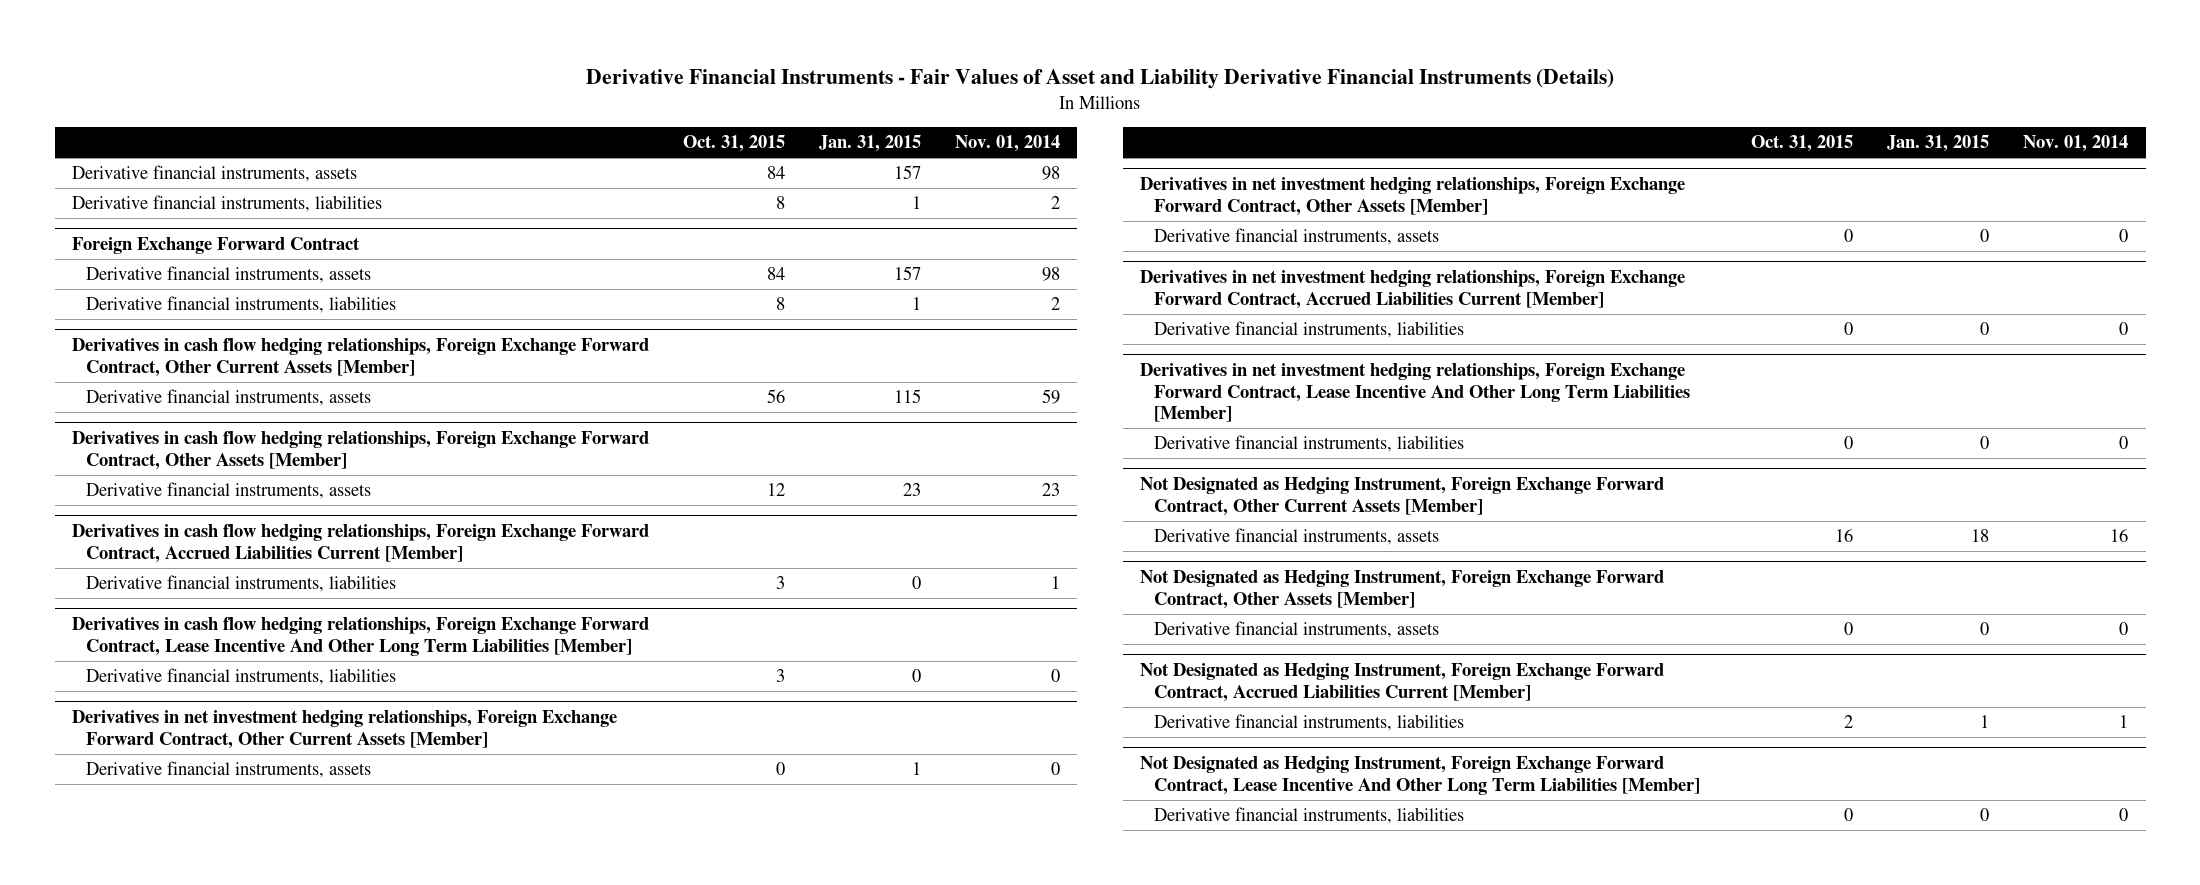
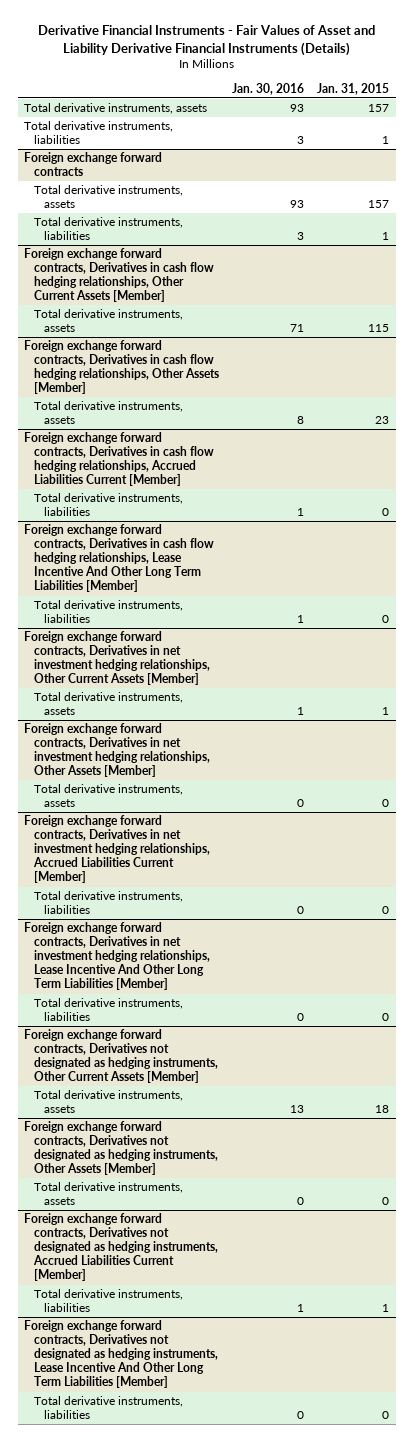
- | Oct. 31, 2015 | Jan. 31, 2015 | Nov. 01, 2014
+ | Jan. 30, 2016 | Jan. 31, 2015
- Derivative financial instruments, assets | 84 | 157 | 98
- Derivative financial instruments, liabilities | 8 | 1 | 2
- Foreign Exchange Forward Contract
- Derivative financial instruments, assets | 84 | 157 | 98
- Derivative financial instruments, liabilities | 8 | 1 | 2
- Derivatives in cash flow hedging relationships, Foreign Exchange Forward Contract, Other Current Assets [Member]
- Derivative financial instruments, assets | 56 | 115 | 59
- Derivatives in cash flow hedging relationships, Foreign Exchange Forward Contract, Other Assets [Member]
- Derivative financial instruments, assets | 12 | 23 | 23
- Derivatives in cash flow hedging relationships, Foreign Exchange Forward Contract, Accrued Liabilities Current [Member]
- Derivative financial instruments, liabilities | 3 | 0 | 1
- Derivatives in cash flow hedging relationships, Foreign Exchange Forward Contract, Lease Incentive And Other Long Term Liabilities [Member]
- Derivative financial instruments, liabilities | 3 | 0 | 0
- Derivatives in net investment hedging relationships, Foreign Exchange Forward Contract, Other Current Assets [Member]
- Derivative financial instruments, assets | 0 | 1 | 0
- Derivatives in net investment hedging relationships, Foreign Exchange Forward Contract, Other Assets [Member]
- Derivative financial instruments, assets | 0 | 0 | 0
- Derivatives in net investment hedging relationships, Foreign Exchange Forward Contract, Accrued Liabilities Current [Member]
- Derivative financial instruments, liabilities | 0 | 0 | 0
- Derivatives in net investment hedging relationships, Foreign Exchange Forward Contract, Lease Incentive And Other Long Term Liabilities [Member]
- Derivative financial instruments, liabilities | 0 | 0 | 0
- Not Designated as Hedging Instrument, Foreign Exchange Forward Contract, Other Current Assets [Member]
- Derivative financial instruments, assets | 16 | 18 | 16
- Not Designated as Hedging Instrument, Foreign Exchange Forward Contract, Other Assets [Member]
- Derivative financial instruments, assets | 0 | 0 | 0
- Not Designated as Hedging Instrument, Foreign Exchange Forward Contract, Accrued Liabilities Current [Member]
- Derivative financial instruments, liabilities | 2 | 1 | 1
- Not Designated as Hedging Instrument, Foreign Exchange Forward Contract, Lease Incentive And Other Long Term Liabilities [Member]
- Derivative financial instruments, liabilities | 0 | 0 | 0
+ Total derivative instruments, assets | 93 | 157
+ Total derivative instruments, liabilities | 3 | 1
+ Foreign exchange forward contracts
+ Total derivative instruments, assets | 93 | 157
+ Total derivative instruments, liabilities | 3 | 1
+ Foreign exchange forward contracts, Derivatives in cash flow hedging relationships, Other Current Assets [Member]
+ Total derivative instruments, assets | 71 | 115
+ Foreign exchange forward contracts, Derivatives in cash flow hedging relationships, Other Assets [Member]
+ Total derivative instruments, assets | 8 | 23
+ Foreign exchange forward contracts, Derivatives in cash flow hedging relationships, Accrued Liabilities Current [Member]
+ Total derivative instruments, liabilities | 1 | 0
+ Foreign exchange forward contracts, Derivatives in cash flow hedging relationships, Lease Incentive And Other Long Term Liabilities [Member]
+ Total derivative instruments, liabilities | 1 | 0
+ Foreign exchange forward contracts, Derivatives in net investment hedging relationships, Other Current Assets [Member]
+ Total derivative instruments, assets | 1 | 1
+ Foreign exchange forward contracts, Derivatives in net investment hedging relationships, Other Assets [Member]
+ Total derivative instruments, assets | 0 | 0
+ Foreign exchange forward contracts, Derivatives in net investment hedging relationships, Accrued Liabilities Current [Member]
+ Total derivative instruments, liabilities | 0 | 0
+ Foreign exchange forward contracts, Derivatives in net investment hedging relationships, Lease Incentive And Other Long Term Liabilities [Member]
+ Total derivative instruments, liabilities | 0 | 0
+ Foreign exchange forward contracts, Derivatives not designated as hedging instruments, Other Current Assets [Member]
+ Total derivative instruments, assets | 13 | 18
+ Foreign exchange forward contracts, Derivatives not designated as hedging instruments, Other Assets [Member]
+ Total derivative instruments, assets | 0 | 0
+ Foreign exchange forward contracts, Derivatives not designated as hedging instruments, Accrued Liabilities Current [Member]
+ Total derivative instruments, liabilities | 1 | 1
+ Foreign exchange forward contracts, Derivatives not designated as hedging instruments, Lease Incentive And Other Long Term Liabilities [Member]
+ Total derivative instruments, liabilities | 0 | 0

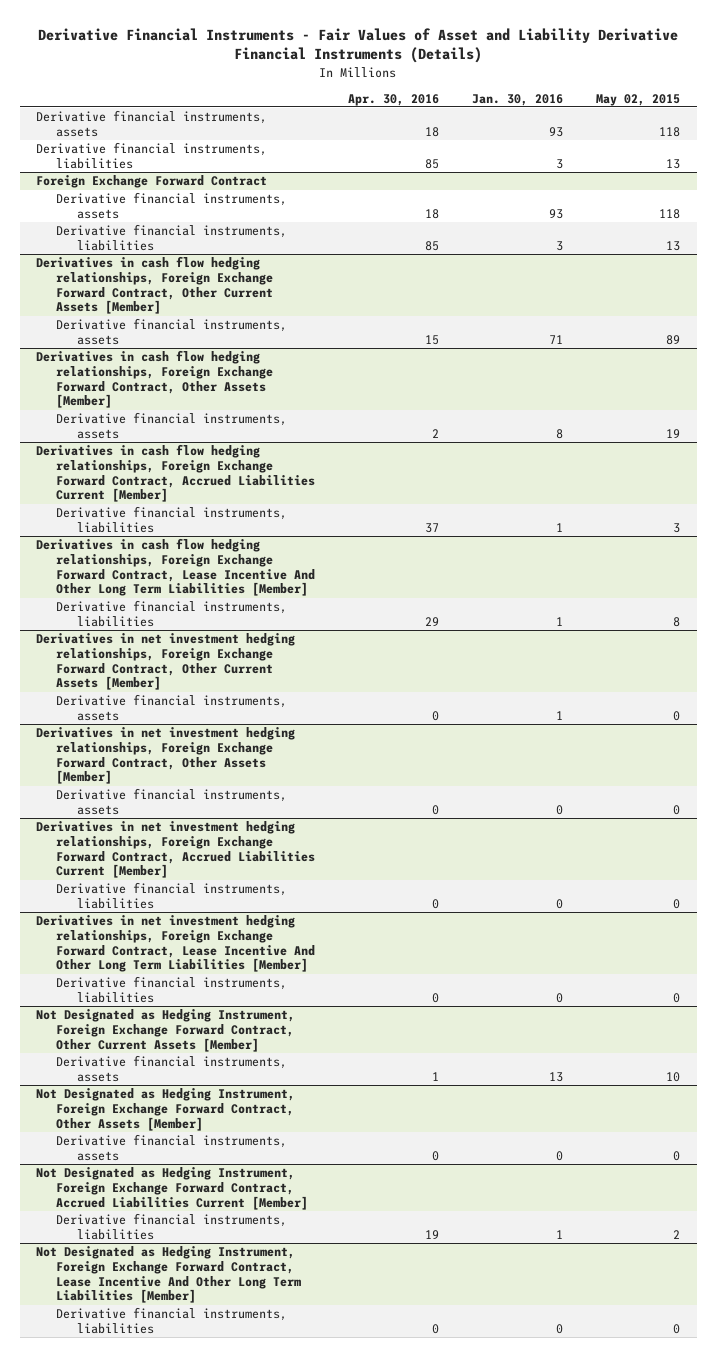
- | Jan. 30, 2016 | Jan. 31, 2015
+ | Apr. 30, 2016 | Jan. 30, 2016 | May 02, 2015
- Total derivative instruments, assets | 93 | 157
- Total derivative instruments, liabilities | 3 | 1
- Foreign exchange forward contracts
- Total derivative instruments, assets | 93 | 157
- Total derivative instruments, liabilities | 3 | 1
- Foreign exchange forward contracts, Derivatives in cash flow hedging relationships, Other Current Assets [Member]
- Total derivative instruments, assets | 71 | 115
- Foreign exchange forward contracts, Derivatives in cash flow hedging relationships, Other Assets [Member]
- Total derivative instruments, assets | 8 | 23
- Foreign exchange forward contracts, Derivatives in cash flow hedging relationships, Accrued Liabilities Current [Member]
- Total derivative instruments, liabilities | 1 | 0
- Foreign exchange forward contracts, Derivatives in cash flow hedging relationships, Lease Incentive And Other Long Term Liabilities [Member]
- Total derivative instruments, liabilities | 1 | 0
- Foreign exchange forward contracts, Derivatives in net investment hedging relationships, Other Current Assets [Member]
- Total derivative instruments, assets | 1 | 1
- Foreign exchange forward contracts, Derivatives in net investment hedging relationships, Other Assets [Member]
- Total derivative instruments, assets | 0 | 0
- Foreign exchange forward contracts, Derivatives in net investment hedging relationships, Accrued Liabilities Current [Member]
- Total derivative instruments, liabilities | 0 | 0
- Foreign exchange forward contracts, Derivatives in net investment hedging relationships, Lease Incentive And Other Long Term Liabilities [Member]
- Total derivative instruments, liabilities | 0 | 0
- Foreign exchange forward contracts, Derivatives not designated as hedging instruments, Other Current Assets [Member]
- Total derivative instruments, assets | 13 | 18
- Foreign exchange forward contracts, Derivatives not designated as hedging instruments, Other Assets [Member]
- Total derivative instruments, assets | 0 | 0
- Foreign exchange forward contracts, Derivatives not designated as hedging instruments, Accrued Liabilities Current [Member]
- Total derivative instruments, liabilities | 1 | 1
- Foreign exchange forward contracts, Derivatives not designated as hedging instruments, Lease Incentive And Other Long Term Liabilities [Member]
- Total derivative instruments, liabilities | 0 | 0
+ Derivative financial instruments, assets | 18 | 93 | 118
+ Derivative financial instruments, liabilities | 85 | 3 | 13
+ Foreign Exchange Forward Contract
+ Derivative financial instruments, assets | 18 | 93 | 118
+ Derivative financial instruments, liabilities | 85 | 3 | 13
+ Derivatives in cash flow hedging relationships, Foreign Exchange Forward Contract, Other Current Assets [Member]
+ Derivative financial instruments, assets | 15 | 71 | 89
+ Derivatives in cash flow hedging relationships, Foreign Exchange Forward Contract, Other Assets [Member]
+ Derivative financial instruments, assets | 2 | 8 | 19
+ Derivatives in cash flow hedging relationships, Foreign Exchange Forward Contract, Accrued Liabilities Current [Member]
+ Derivative financial instruments, liabilities | 37 | 1 | 3
+ Derivatives in cash flow hedging relationships, Foreign Exchange Forward Contract, Lease Incentive And Other Long Term Liabilities [Member]
+ Derivative financial instruments, liabilities | 29 | 1 | 8
+ Derivatives in net investment hedging relationships, Foreign Exchange Forward Contract, Other Current Assets [Member]
+ Derivative financial instruments, assets | 0 | 1 | 0
+ Derivatives in net investment hedging relationships, Foreign Exchange Forward Contract, Other Assets [Member]
+ Derivative financial instruments, assets | 0 | 0 | 0
+ Derivatives in net investment hedging relationships, Foreign Exchange Forward Contract, Accrued Liabilities Current [Member]
+ Derivative financial instruments, liabilities | 0 | 0 | 0
+ Derivatives in net investment hedging relationships, Foreign Exchange Forward Contract, Lease Incentive And Other Long Term Liabilities [Member]
+ Derivative financial instruments, liabilities | 0 | 0 | 0
+ Not Designated as Hedging Instrument, Foreign Exchange Forward Contract, Other Current Assets [Member]
+ Derivative financial instruments, assets | 1 | 13 | 10
+ Not Designated as Hedging Instrument, Foreign Exchange Forward Contract, Other Assets [Member]
+ Derivative financial instruments, assets | 0 | 0 | 0
+ Not Designated as Hedging Instrument, Foreign Exchange Forward Contract, Accrued Liabilities Current [Member]
+ Derivative financial instruments, liabilities | 19 | 1 | 2
+ Not Designated as Hedging Instrument, Foreign Exchange Forward Contract, Lease Incentive And Other Long Term Liabilities [Member]
+ Derivative financial instruments, liabilities | 0 | 0 | 0

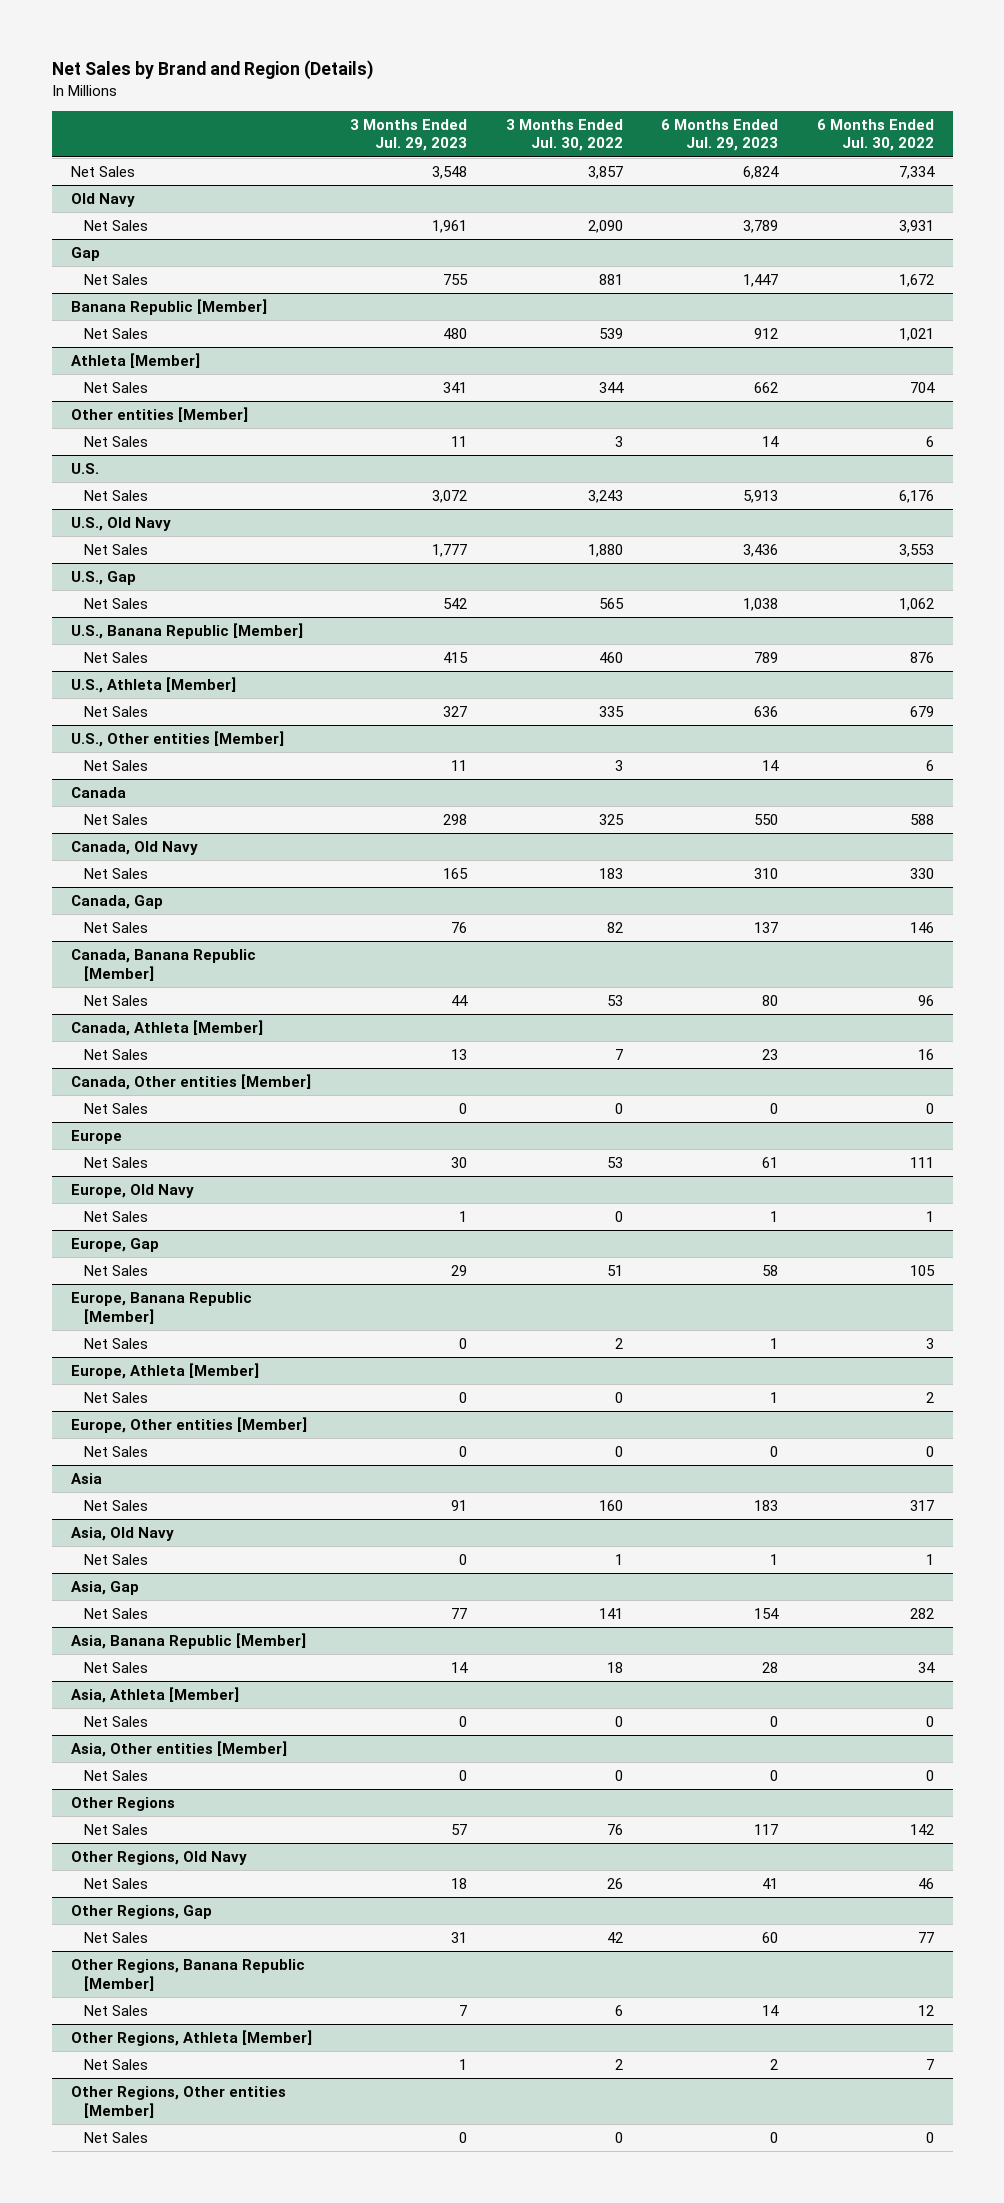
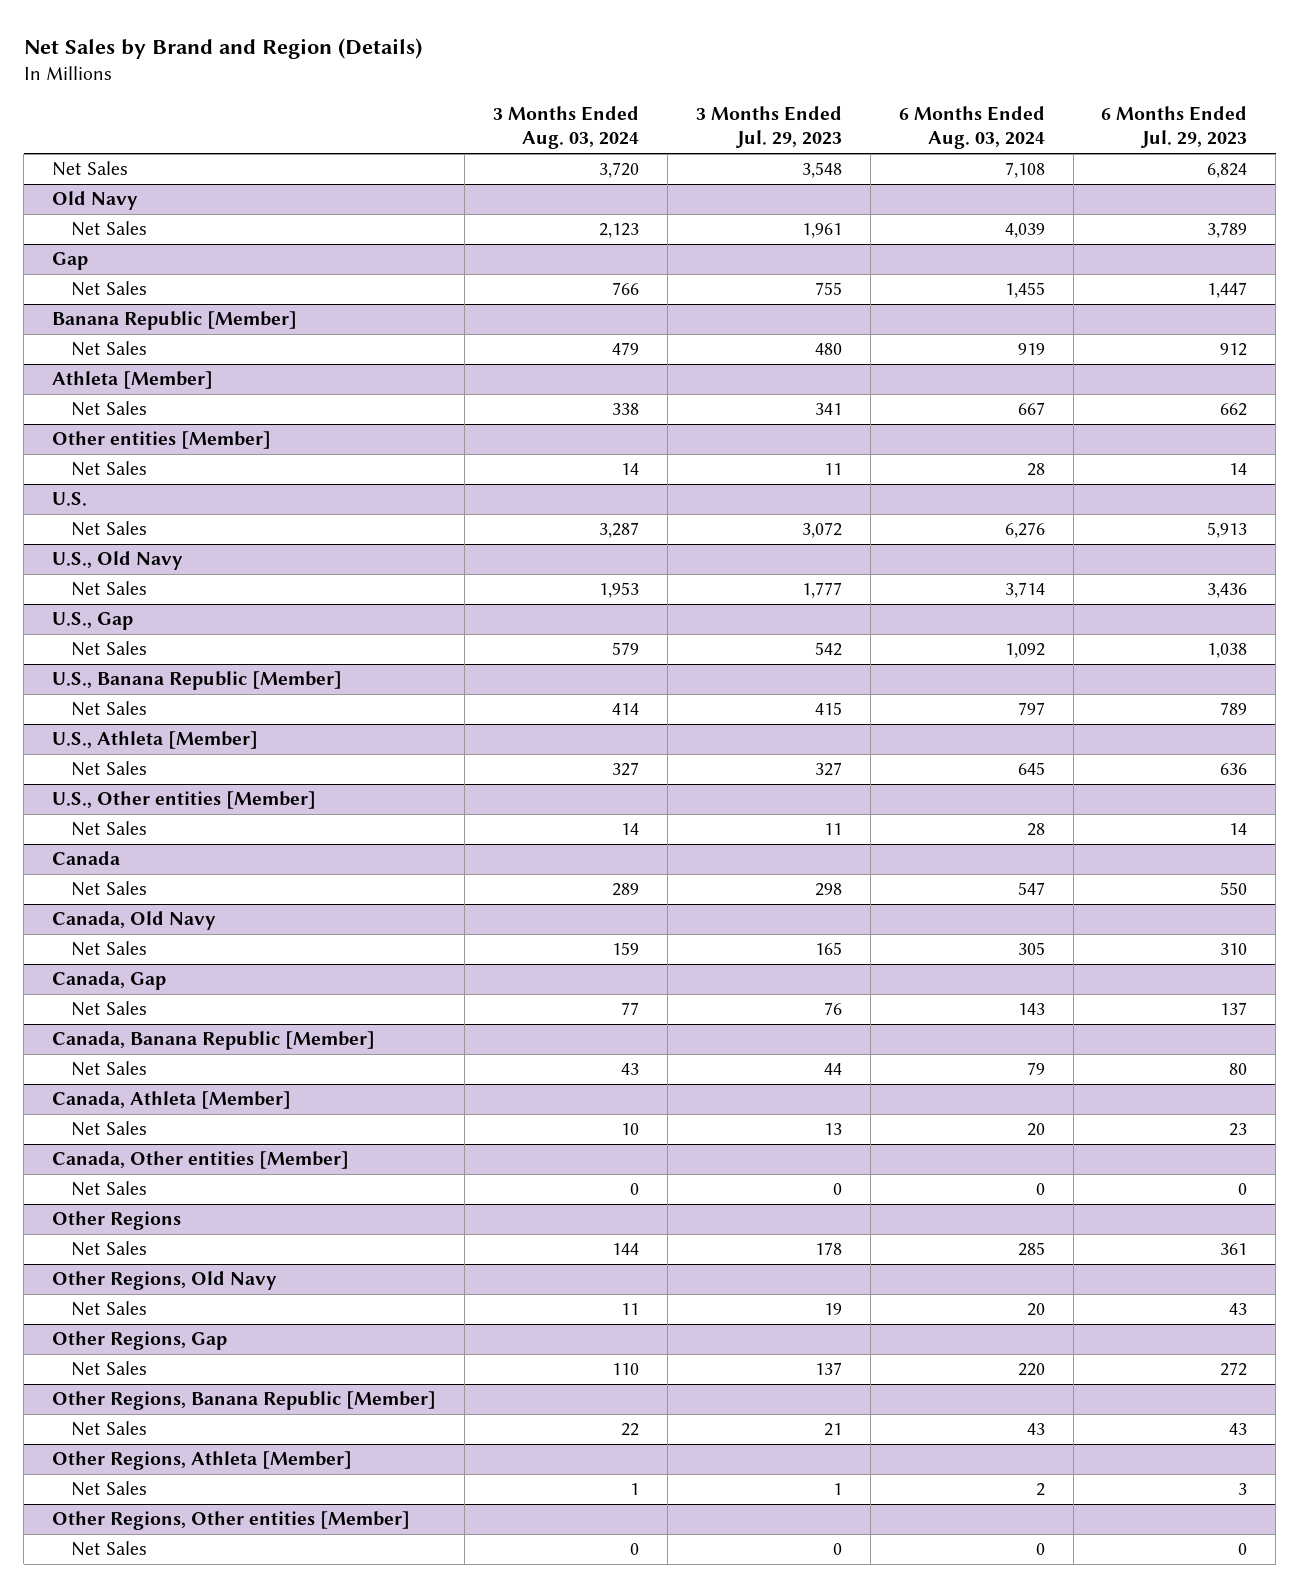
- | 3 Months Ended Jul. 29, 2023 | 3 Months Ended Jul. 30, 2022 | 6 Months Ended Jul. 29, 2023 | 6 Months Ended Jul. 30, 2022
+ | 3 Months Ended Aug. 03, 2024 | 3 Months Ended Jul. 29, 2023 | 6 Months Ended Aug. 03, 2024 | 6 Months Ended Jul. 29, 2023
- Europe
- Net Sales | 30 | 53 | 61 | 111
- Europe, Old Navy
- Net Sales | 1 | 0 | 1 | 1
- Europe, Gap
- Net Sales | 29 | 51 | 58 | 105
- Europe, Banana Republic [Member]
- Net Sales | 0 | 2 | 1 | 3
- Europe, Athleta [Member]
- Net Sales | 0 | 0 | 1 | 2
- Europe, Other entities [Member]
- Net Sales | 0 | 0 | 0 | 0
- Asia
- Net Sales | 91 | 160 | 183 | 317
- Asia, Old Navy
- Net Sales | 0 | 1 | 1 | 1
- Asia, Gap
- Net Sales | 77 | 141 | 154 | 282
- Asia, Banana Republic [Member]
- Net Sales | 14 | 18 | 28 | 34
- Asia, Athleta [Member]
- Net Sales | 0 | 0 | 0 | 0
- Asia, Other entities [Member]
- Net Sales | 0 | 0 | 0 | 0
@ Other Regions
- Net Sales | 57 | 76 | 117 | 142
+ Net Sales | 144 | 178 | 285 | 361
@ Other Regions, Old Navy
- Net Sales | 18 | 26 | 41 | 46
+ Net Sales | 11 | 19 | 20 | 43
@ Other Regions, Gap
- Net Sales | 31 | 42 | 60 | 77
+ Net Sales | 110 | 137 | 220 | 272
@ Other Regions, Banana Republic [Member]
- Net Sales | 7 | 6 | 14 | 12
+ Net Sales | 22 | 21 | 43 | 43
@ Other Regions, Athleta [Member]
- Net Sales | 1 | 2 | 2 | 7
+ Net Sales | 1 | 1 | 2 | 3

